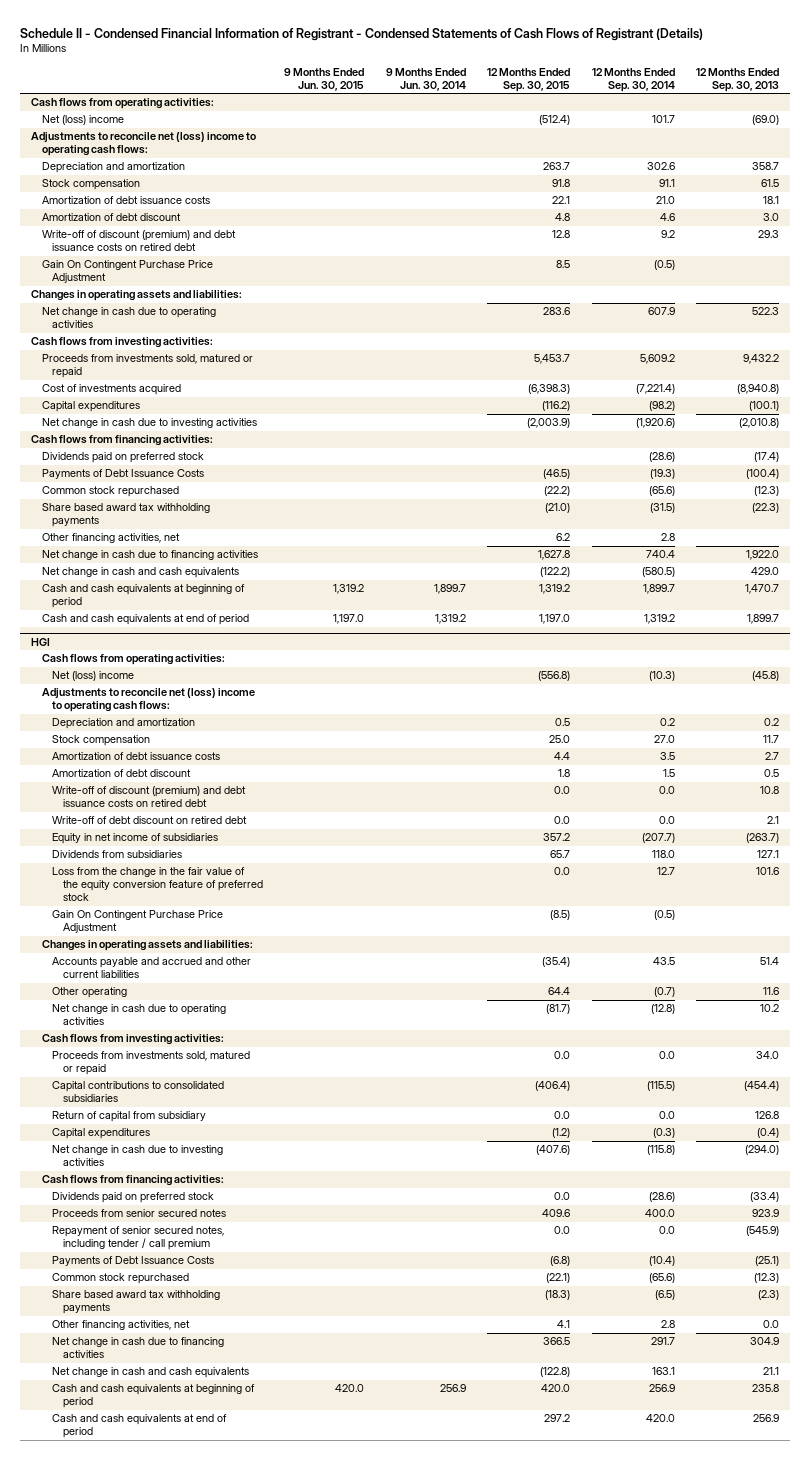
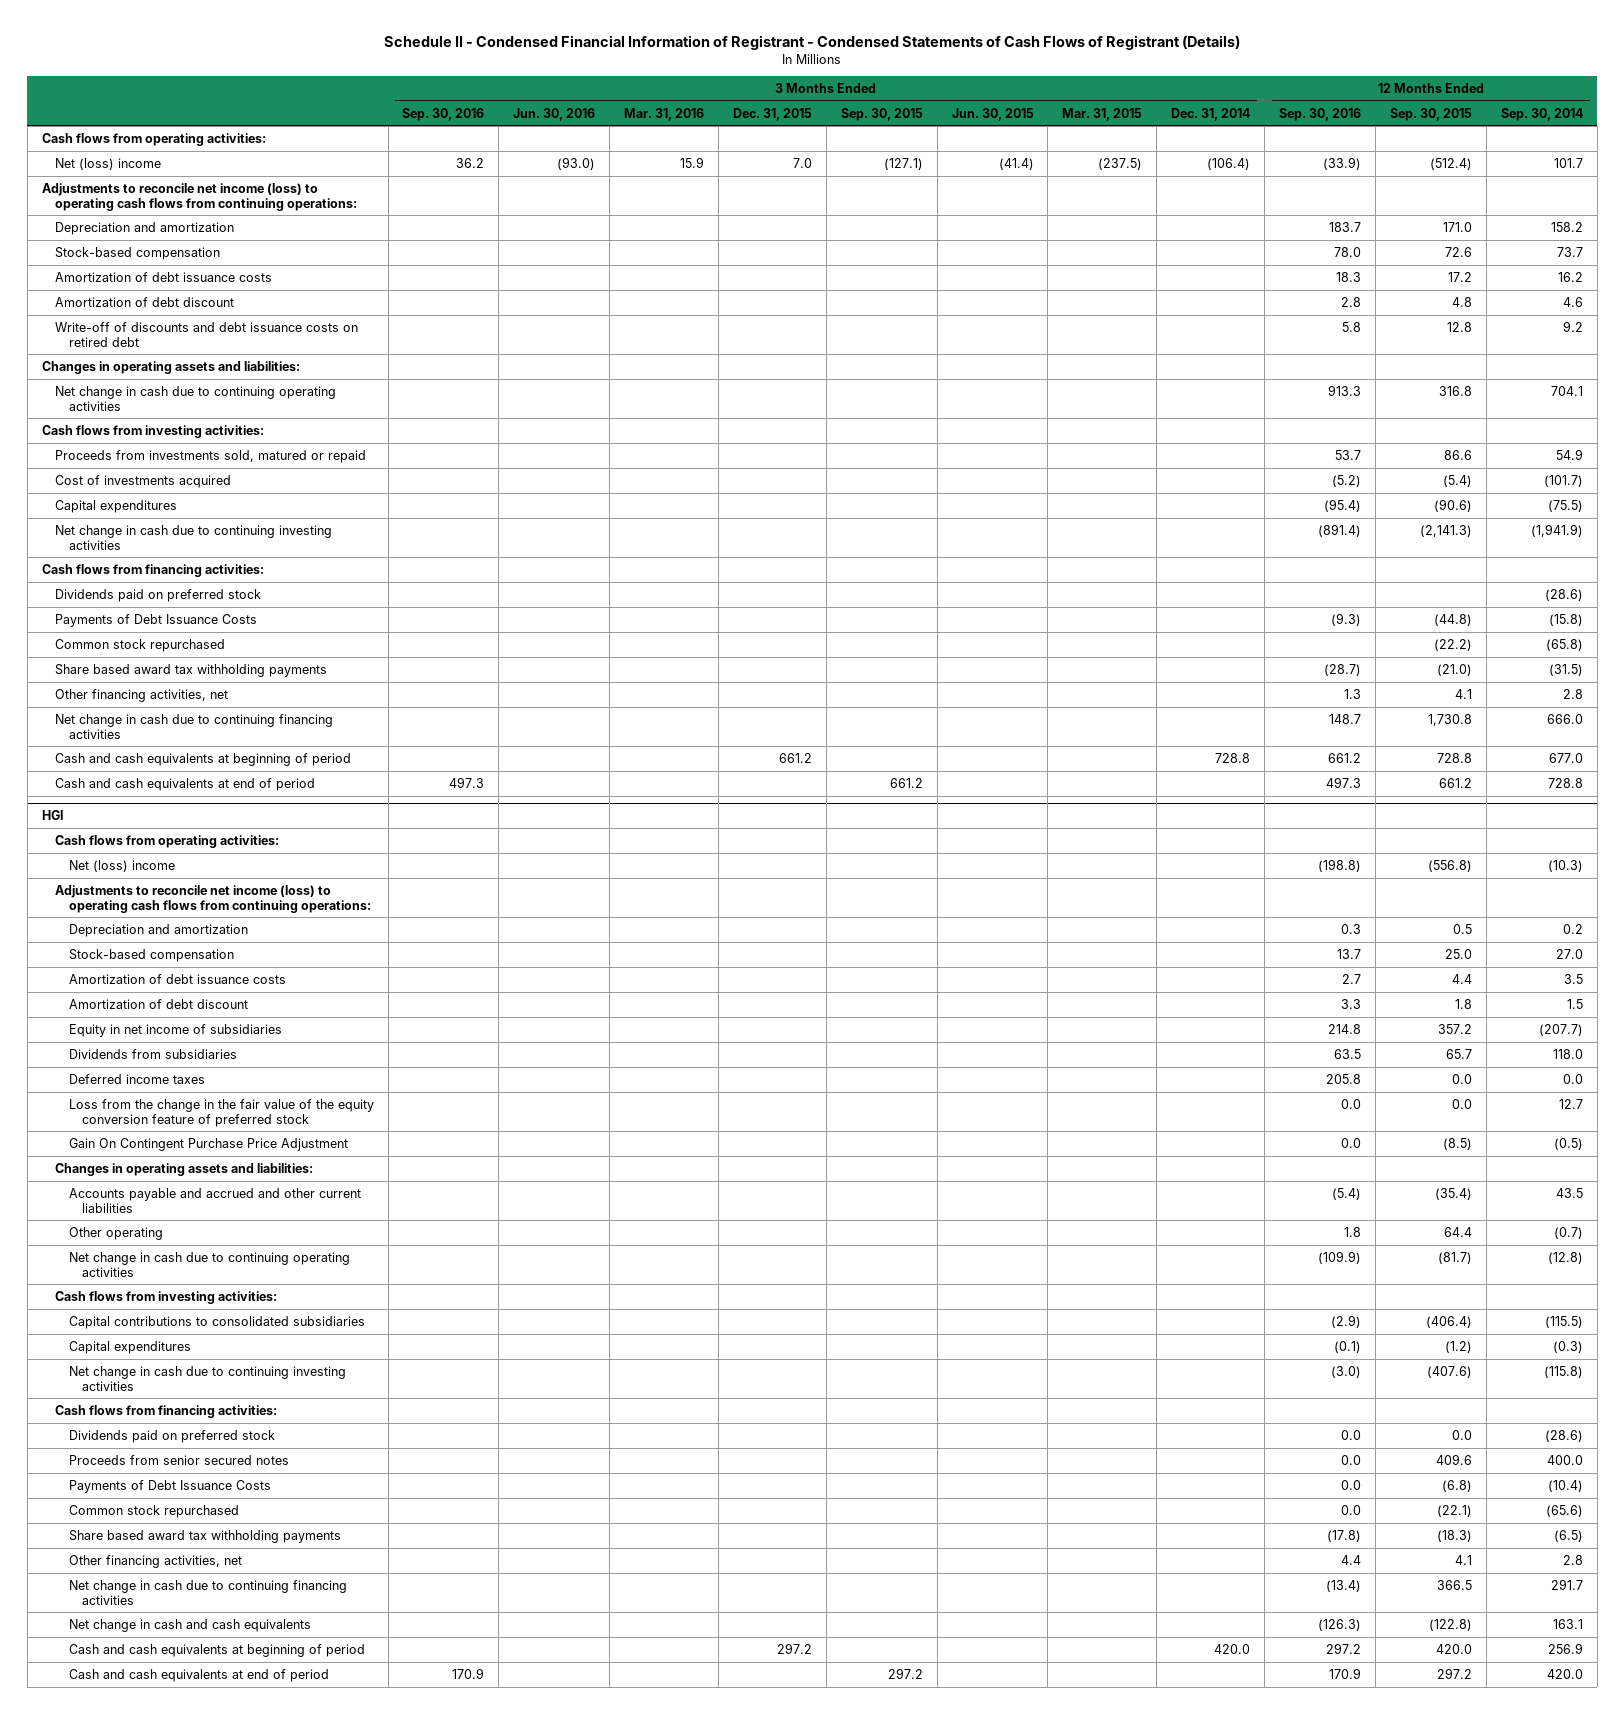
- | 9 Months Ended Jun. 30, 2015 | 9 Months Ended Jun. 30, 2014 | 12 Months Ended Sep. 30, 2015 | 12 Months Ended Sep. 30, 2014 | 12 Months Ended Sep. 30, 2013
+ | 3 Months Ended Sep. 30, 2016 | 3 Months Ended Jun. 30, 2016 | 3 Months Ended Mar. 31, 2016 | 3 Months Ended Dec. 31, 2015 | 3 Months Ended Sep. 30, 2015 | 3 Months Ended Jun. 30, 2015 | 3 Months Ended Mar. 31, 2015 | 3 Months Ended Dec. 31, 2014 | 12 Months Ended Sep. 30, 2016 | 12 Months Ended Sep. 30, 2015 | 12 Months Ended Sep. 30, 2014
- Adjustments to reconcile net (loss) income to operating cash flows:
- Depreciation and amortization | | | 263.7 | 302.6 | 358.7
- Stock compensation | | | 91.8 | 91.1 | 61.5
- Amortization of debt issuance costs | | | 22.1 | 21.0 | 18.1
+ Adjustments to reconcile net income (loss) to operating cash flows from continuing operations:
+ Depreciation and amortization | | | | | | | | | 183.7 | 171.0 | 158.2
+ Stock-based compensation | | | | | | | | | 78.0 | 72.6 | 73.7
+ Amortization of debt issuance costs | | | | | | | | | 18.3 | 17.2 | 16.2
- Write-off of discount (premium) and debt issuance costs on retired debt | | | 12.8 | 9.2 | 29.3
- Gain On Contingent Purchase Price Adjustment | | | 8.5 | (0.5) |
+ Write-off of discounts and debt issuance costs on retired debt | | | | | | | | | 5.8 | 12.8 | 9.2
- Net change in cash due to operating activities | | | 283.6 | 607.9 | 522.3
+ Net change in cash due to continuing operating activities | | | | | | | | | 913.3 | 316.8 | 704.1
- Proceeds from investments sold, matured or repaid | | | 5,453.7 | 5,609.2 | 9,432.2
- Cost of investments acquired | | | (6,398.3) | (7,221.4) | (8,940.8)
- Capital expenditures | | | (116.2) | (98.2) | (100.1)
- Net change in cash due to investing activities | | | (2,003.9) | (1,920.6) | (2,010.8)
+ Proceeds from investments sold, matured or repaid | | | | | | | | | 53.7 | 86.6 | 54.9
+ Cost of investments acquired | | | | | | | | | (5.2) | (5.4) | (101.7)
+ Capital expenditures | | | | | | | | | (95.4) | (90.6) | (75.5)
+ Net change in cash due to continuing investing activities | | | | | | | | | (891.4) | (2,141.3) | (1,941.9)
- Payments of Debt Issuance Costs | | | (46.5) | (19.3) | (100.4)
- Common stock repurchased | | | (22.2) | (65.6) | (12.3)
+ Payments of Debt Issuance Costs | | | | | | | | | (9.3) | (44.8) | (15.8)
+ Common stock repurchased | | | | | | | | | | (22.2) | (65.8)
- Other financing activities, net | | | 6.2 | 2.8 |
- Net change in cash due to financing activities | | | 1,627.8 | 740.4 | 1,922.0
- Net change in cash and cash equivalents | | | (122.2) | (580.5) | 429.0
- Cash and cash equivalents at beginning of period | 1,319.2 | 1,899.7 | 1,319.2 | 1,899.7 | 1,470.7
- Cash and cash equivalents at end of period | 1,197.0 | 1,319.2 | 1,197.0 | 1,319.2 | 1,899.7
+ Other financing activities, net | | | | | | | | | 1.3 | 4.1 | 2.8
+ Net change in cash due to continuing financing activities | | | | | | | | | 148.7 | 1,730.8 | 666.0
+ Cash and cash equivalents at beginning of period | | | | 661.2 | | | | 728.8 | 661.2 | 728.8 | 677.0
+ Cash and cash equivalents at end of period | 497.3 | | | | 661.2 | | | | 497.3 | 661.2 | 728.8
@ HGI
- Adjustments to reconcile net (loss) income to operating cash flows:
+ Adjustments to reconcile net income (loss) to operating cash flows from continuing operations:
- Stock compensation | | | 25.0 | 27.0 | 11.7
+ Stock-based compensation | | | | | | | | | 13.7 | 25.0 | 27.0
- Write-off of discount (premium) and debt issuance costs on retired debt | | | 0.0 | 0.0 | 10.8
- Write-off of debt discount on retired debt | | | 0.0 | 0.0 | 2.1
+ Deferred income taxes | | | | | | | | | 205.8 | 0.0 | 0.0
- Net change in cash due to operating activities | | | (81.7) | (12.8) | 10.2
+ Net change in cash due to continuing operating activities | | | | | | | | | (109.9) | (81.7) | (12.8)
- Proceeds from investments sold, matured or repaid | | | 0.0 | 0.0 | 34.0
- Return of capital from subsidiary | | | 0.0 | 0.0 | 126.8
- Net change in cash due to investing activities | | | (407.6) | (115.8) | (294.0)
+ Net change in cash due to continuing investing activities | | | | | | | | | (3.0) | (407.6) | (115.8)
- Repayment of senior secured notes, including tender / call premium | | | 0.0 | 0.0 | (545.9)
- Net change in cash due to financing activities | | | 366.5 | 291.7 | 304.9
+ Net change in cash due to continuing financing activities | | | | | | | | | (13.4) | 366.5 | 291.7

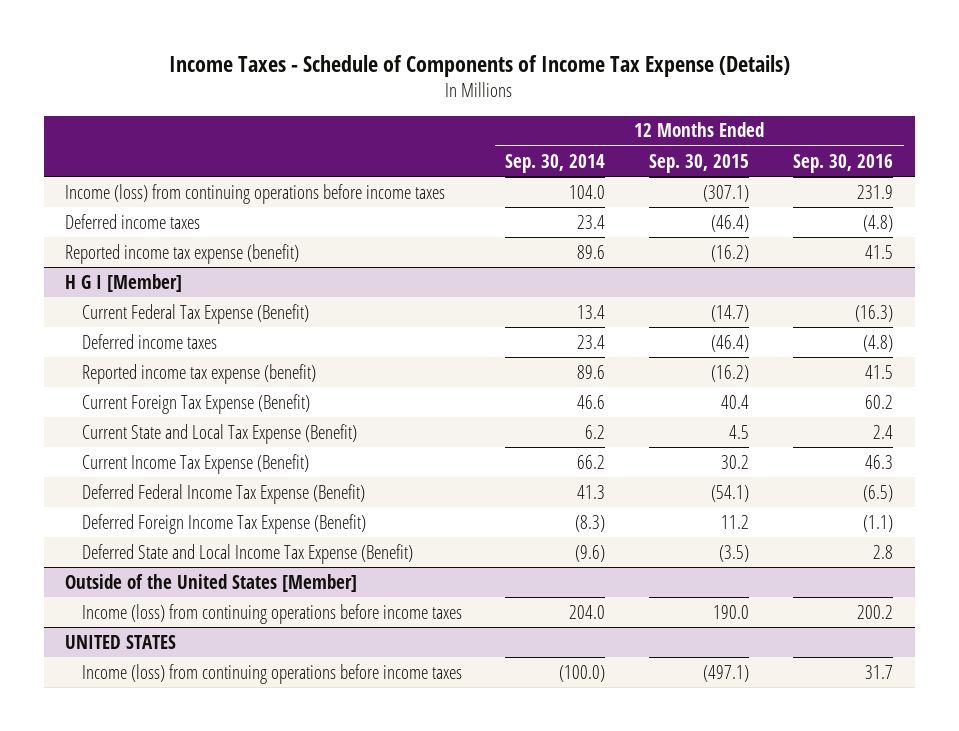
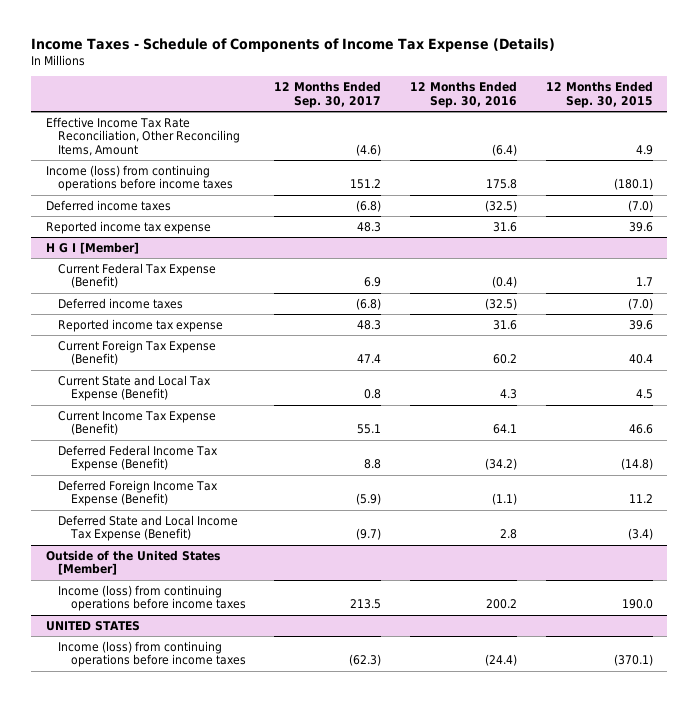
- | 12 Months Ended Sep. 30, 2014 | 12 Months Ended Sep. 30, 2015 | 12 Months Ended Sep. 30, 2016
+ | 12 Months Ended Sep. 30, 2017 | 12 Months Ended Sep. 30, 2016 | 12 Months Ended Sep. 30, 2015
- Income (loss) from continuing operations before income taxes | 104.0 | (307.1) | 231.9
- Deferred income taxes | 23.4 | (46.4) | (4.8)
- Reported income tax expense (benefit) | 89.6 | (16.2) | 41.5
+ Effective Income Tax Rate Reconciliation, Other Reconciling Items, Amount | (4.6) | (6.4) | 4.9
+ Income (loss) from continuing operations before income taxes | 151.2 | 175.8 | (180.1)
+ Deferred income taxes | (6.8) | (32.5) | (7.0)
+ Reported income tax expense | 48.3 | 31.6 | 39.6
@ H G I [Member]
- Current Federal Tax Expense (Benefit) | 13.4 | (14.7) | (16.3)
- Deferred income taxes | 23.4 | (46.4) | (4.8)
- Reported income tax expense (benefit) | 89.6 | (16.2) | 41.5
+ Current Federal Tax Expense (Benefit) | 6.9 | (0.4) | 1.7
+ Deferred income taxes | (6.8) | (32.5) | (7.0)
+ Reported income tax expense | 48.3 | 31.6 | 39.6
- Current State and Local Tax Expense (Benefit) | 6.2 | 4.5 | 2.4
- Current Income Tax Expense (Benefit) | 66.2 | 30.2 | 46.3
- Deferred Federal Income Tax Expense (Benefit) | 41.3 | (54.1) | (6.5)
+ Current State and Local Tax Expense (Benefit) | 0.8 | 4.3 | 4.5
+ Current Income Tax Expense (Benefit) | 55.1 | 64.1 | 46.6
+ Deferred Federal Income Tax Expense (Benefit) | 8.8 | (34.2) | (14.8)
- Deferred State and Local Income Tax Expense (Benefit) | (9.6) | (3.5) | 2.8
+ Deferred State and Local Income Tax Expense (Benefit) | (9.7) | 2.8 | (3.4)
@ UNITED STATES
- Income (loss) from continuing operations before income taxes | (100.0) | (497.1) | 31.7
+ Income (loss) from continuing operations before income taxes | (62.3) | (24.4) | (370.1)

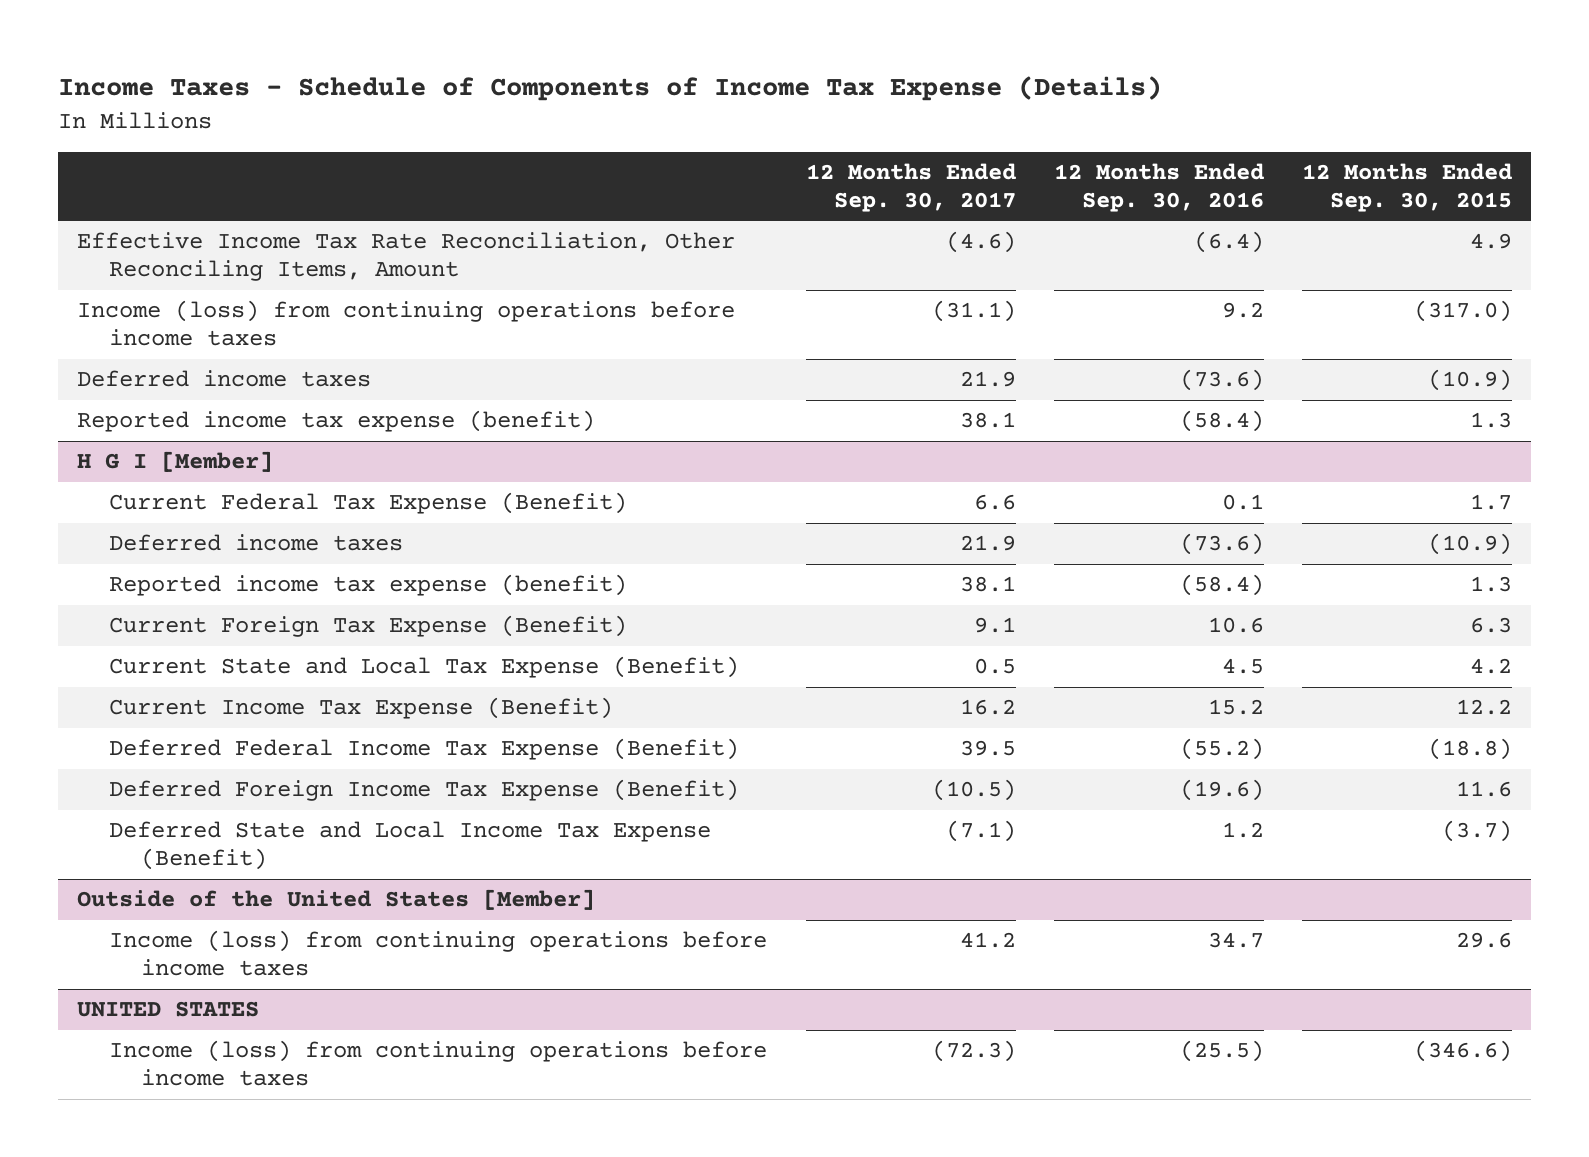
- Income (loss) from continuing operations before income taxes | 151.2 | 175.8 | (180.1)
- Deferred income taxes | (6.8) | (32.5) | (7.0)
- Reported income tax expense | 48.3 | 31.6 | 39.6
+ Income (loss) from continuing operations before income taxes | (31.1) | 9.2 | (317.0)
+ Deferred income taxes | 21.9 | (73.6) | (10.9)
+ Reported income tax expense (benefit) | 38.1 | (58.4) | 1.3
@ H G I [Member]
- Current Federal Tax Expense (Benefit) | 6.9 | (0.4) | 1.7
- Deferred income taxes | (6.8) | (32.5) | (7.0)
- Reported income tax expense | 48.3 | 31.6 | 39.6
- Current Foreign Tax Expense (Benefit) | 47.4 | 60.2 | 40.4
- Current State and Local Tax Expense (Benefit) | 0.8 | 4.3 | 4.5
- Current Income Tax Expense (Benefit) | 55.1 | 64.1 | 46.6
- Deferred Federal Income Tax Expense (Benefit) | 8.8 | (34.2) | (14.8)
- Deferred Foreign Income Tax Expense (Benefit) | (5.9) | (1.1) | 11.2
- Deferred State and Local Income Tax Expense (Benefit) | (9.7) | 2.8 | (3.4)
+ Current Federal Tax Expense (Benefit) | 6.6 | 0.1 | 1.7
+ Deferred income taxes | 21.9 | (73.6) | (10.9)
+ Reported income tax expense (benefit) | 38.1 | (58.4) | 1.3
+ Current Foreign Tax Expense (Benefit) | 9.1 | 10.6 | 6.3
+ Current State and Local Tax Expense (Benefit) | 0.5 | 4.5 | 4.2
+ Current Income Tax Expense (Benefit) | 16.2 | 15.2 | 12.2
+ Deferred Federal Income Tax Expense (Benefit) | 39.5 | (55.2) | (18.8)
+ Deferred Foreign Income Tax Expense (Benefit) | (10.5) | (19.6) | 11.6
+ Deferred State and Local Income Tax Expense (Benefit) | (7.1) | 1.2 | (3.7)
@ Outside of the United States [Member]
- Income (loss) from continuing operations before income taxes | 213.5 | 200.2 | 190.0
+ Income (loss) from continuing operations before income taxes | 41.2 | 34.7 | 29.6
@ UNITED STATES
- Income (loss) from continuing operations before income taxes | (62.3) | (24.4) | (370.1)
+ Income (loss) from continuing operations before income taxes | (72.3) | (25.5) | (346.6)

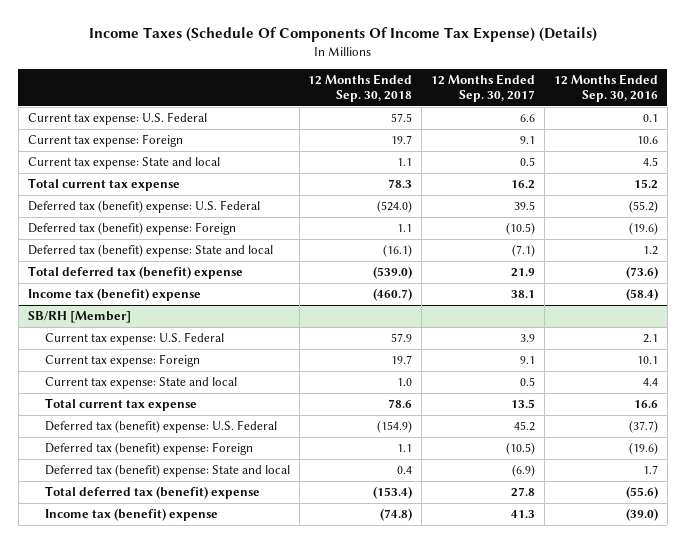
- Income Taxes - Schedule of Components of Income Tax Expense (Details)
+ Income Taxes (Schedule Of Components Of Income Tax Expense) (Details)
- | 12 Months Ended Sep. 30, 2017 | 12 Months Ended Sep. 30, 2016 | 12 Months Ended Sep. 30, 2015
+ | 12 Months Ended Sep. 30, 2018 | 12 Months Ended Sep. 30, 2017 | 12 Months Ended Sep. 30, 2016
- Effective Income Tax Rate Reconciliation, Other Reconciling Items, Amount | (4.6) | (6.4) | 4.9
- Income (loss) from continuing operations before income taxes | (31.1) | 9.2 | (317.0)
- Deferred income taxes | 21.9 | (73.6) | (10.9)
- Reported income tax expense (benefit) | 38.1 | (58.4) | 1.3
- H G I [Member]
- Current Federal Tax Expense (Benefit) | 6.6 | 0.1 | 1.7
- Deferred income taxes | 21.9 | (73.6) | (10.9)
- Reported income tax expense (benefit) | 38.1 | (58.4) | 1.3
- Current Foreign Tax Expense (Benefit) | 9.1 | 10.6 | 6.3
- Current State and Local Tax Expense (Benefit) | 0.5 | 4.5 | 4.2
- Current Income Tax Expense (Benefit) | 16.2 | 15.2 | 12.2
- Deferred Federal Income Tax Expense (Benefit) | 39.5 | (55.2) | (18.8)
- Deferred Foreign Income Tax Expense (Benefit) | (10.5) | (19.6) | 11.6
- Deferred State and Local Income Tax Expense (Benefit) | (7.1) | 1.2 | (3.7)
- Outside of the United States [Member]
- Income (loss) from continuing operations before income taxes | 41.2 | 34.7 | 29.6
- UNITED STATES
- Income (loss) from continuing operations before income taxes | (72.3) | (25.5) | (346.6)
+ Current tax expense: U.S. Federal | 57.5 | 6.6 | 0.1
+ Current tax expense: Foreign | 19.7 | 9.1 | 10.6
+ Current tax expense: State and local | 1.1 | 0.5 | 4.5
+ Total current tax expense | 78.3 | 16.2 | 15.2
+ Deferred tax (benefit) expense: U.S. Federal | (524.0) | 39.5 | (55.2)
+ Deferred tax (benefit) expense: Foreign | 1.1 | (10.5) | (19.6)
+ Deferred tax (benefit) expense: State and local | (16.1) | (7.1) | 1.2
+ Total deferred tax (benefit) expense | (539.0) | 21.9 | (73.6)
+ Income tax (benefit) expense | (460.7) | 38.1 | (58.4)
+ SB/RH [Member]
+ Current tax expense: U.S. Federal | 57.9 | 3.9 | 2.1
+ Current tax expense: Foreign | 19.7 | 9.1 | 10.1
+ Current tax expense: State and local | 1.0 | 0.5 | 4.4
+ Total current tax expense | 78.6 | 13.5 | 16.6
+ Deferred tax (benefit) expense: U.S. Federal | (154.9) | 45.2 | (37.7)
+ Deferred tax (benefit) expense: Foreign | 1.1 | (10.5) | (19.6)
+ Deferred tax (benefit) expense: State and local | 0.4 | (6.9) | 1.7
+ Total deferred tax (benefit) expense | (153.4) | 27.8 | (55.6)
+ Income tax (benefit) expense | (74.8) | 41.3 | (39.0)

